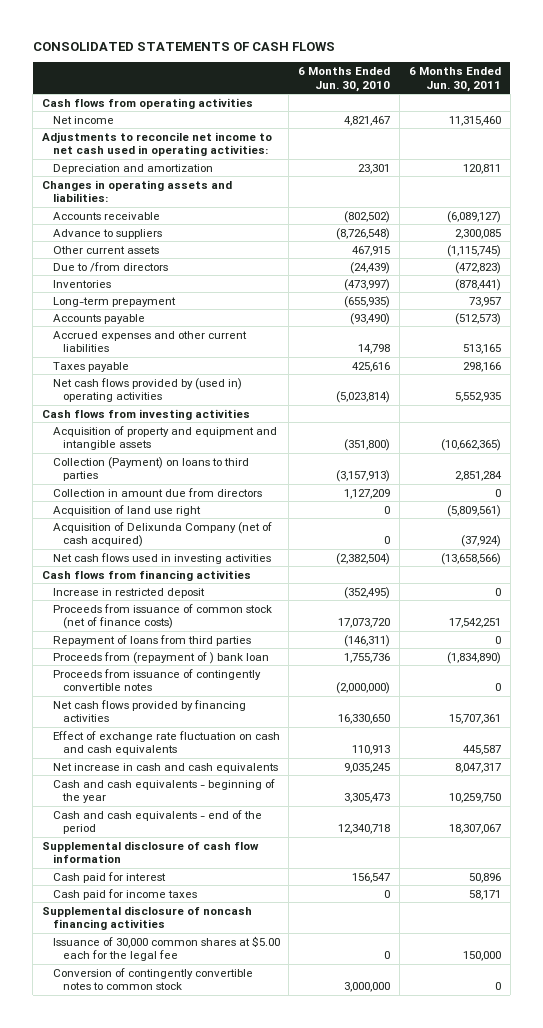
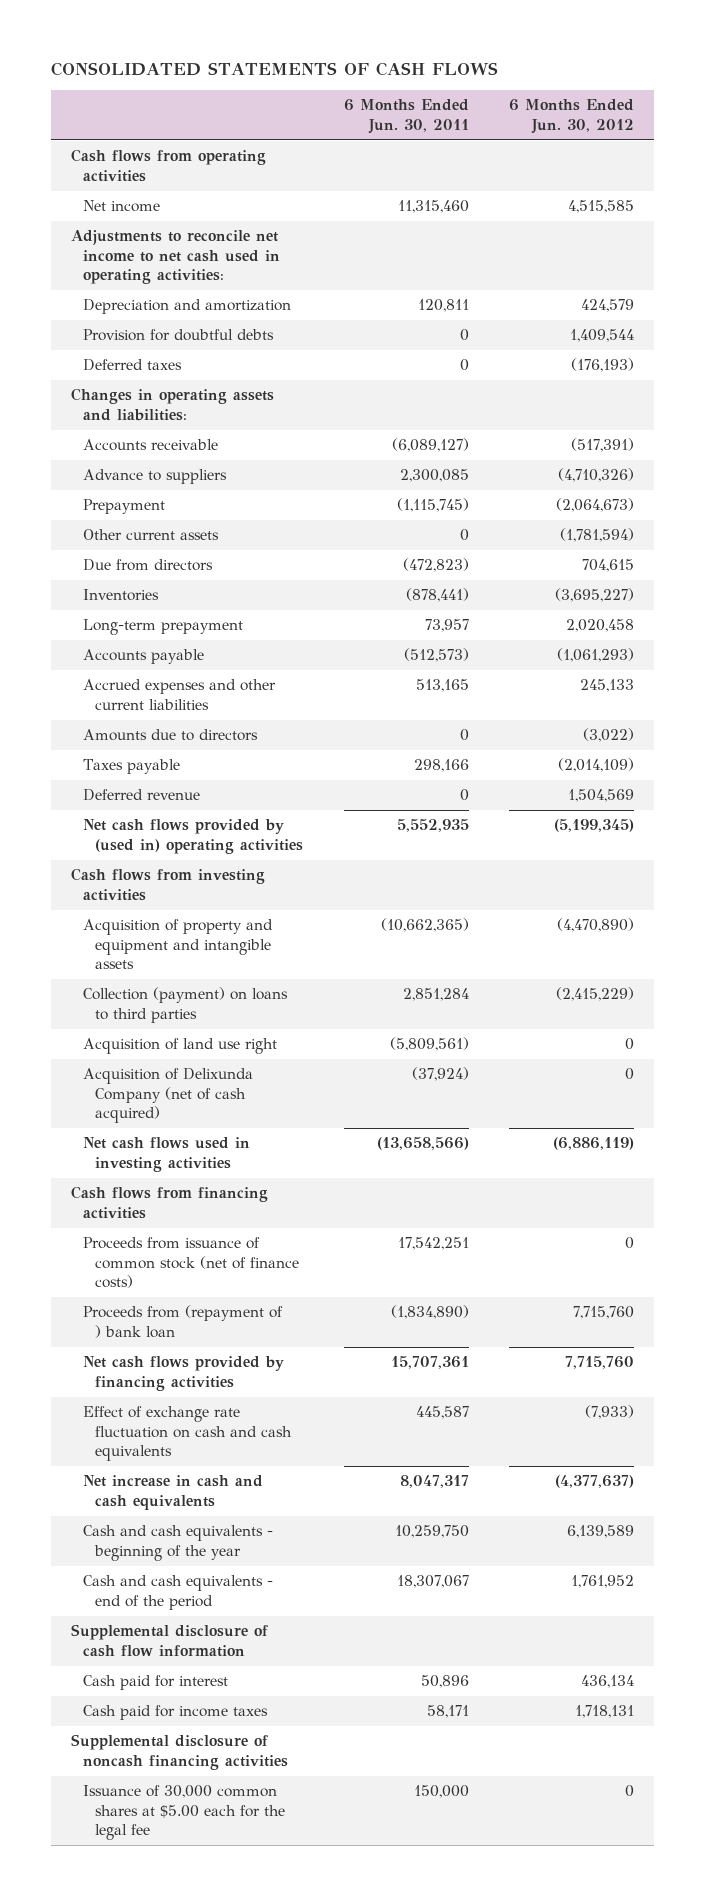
- | 6 Months Ended Jun. 30, 2010 | 6 Months Ended Jun. 30, 2011
+ | 6 Months Ended Jun. 30, 2011 | 6 Months Ended Jun. 30, 2012
+ Provision for doubtful debts | 0 | 1,409,544
+ Deferred taxes | 0 | (176,193)
- Other current assets | 467,915 | (1,115,745)
- Due to /from directors | (24,439) | (472,823)
+ Prepayment | (1,115,745) | (2,064,673)
+ Other current assets | 0 | (1,781,594)
+ Due from directors | (472,823) | 704,615
+ Amounts due to directors | 0 | (3,022)
+ Deferred revenue | 0 | 1,504,569
- Collection (Payment) on loans to third parties | (3,157,913) | 2,851,284
- Collection in amount due from directors | 1,127,209 | 0
+ Collection (payment) on loans to third parties | 2,851,284 | (2,415,229)
- Increase in restricted deposit | (352,495) | 0
- Repayment of loans from third parties | (146,311) | 0
- Proceeds from issuance of contingently convertible notes | (2,000,000) | 0
- Conversion of contingently convertible notes to common stock | 3,000,000 | 0

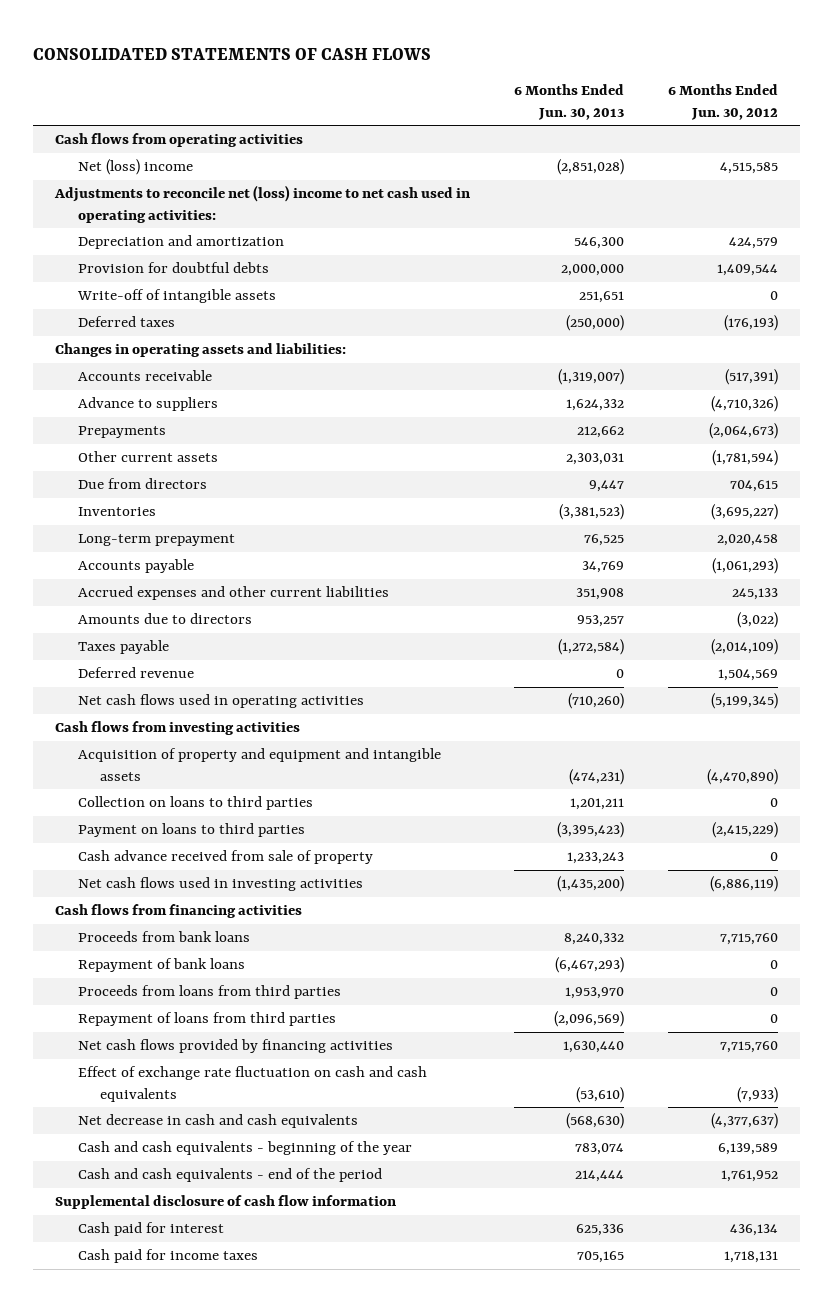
- | 6 Months Ended Jun. 30, 2011 | 6 Months Ended Jun. 30, 2012
+ | 6 Months Ended Jun. 30, 2013 | 6 Months Ended Jun. 30, 2012
- Net income | 11,315,460 | 4,515,585
- Adjustments to reconcile net income to net cash used in operating activities:
+ Net (loss) income | (2,851,028) | 4,515,585
+ Adjustments to reconcile net (loss) income to net cash used in operating activities:
+ Write-off of intangible assets | 251,651 | 0
- Prepayment | (1,115,745) | (2,064,673)
+ Prepayments | 212,662 | (2,064,673)
- Net cash flows provided by (used in) operating activities | 5,552,935 | (5,199,345)
+ Net cash flows used in operating activities | (710,260) | (5,199,345)
- Collection (payment) on loans to third parties | 2,851,284 | (2,415,229)
- Acquisition of land use right | (5,809,561) | 0
- Acquisition of Delixunda Company (net of cash acquired) | (37,924) | 0
+ Collection on loans to third parties | 1,201,211 | 0
+ Payment on loans to third parties | (3,395,423) | (2,415,229)
+ Cash advance received from sale of property | 1,233,243 | 0
- Proceeds from issuance of common stock (net of finance costs) | 17,542,251 | 0
- Proceeds from (repayment of ) bank loan | (1,834,890) | 7,715,760
+ Proceeds from bank loans | 8,240,332 | 7,715,760
+ Repayment of bank loans | (6,467,293) | 0
+ Proceeds from loans from third parties | 1,953,970 | 0
+ Repayment of loans from third parties | (2,096,569) | 0
- Net increase in cash and cash equivalents | 8,047,317 | (4,377,637)
+ Net decrease in cash and cash equivalents | (568,630) | (4,377,637)
- Supplemental disclosure of noncash financing activities
- Issuance of 30,000 common shares at $5.00 each for the legal fee | 150,000 | 0

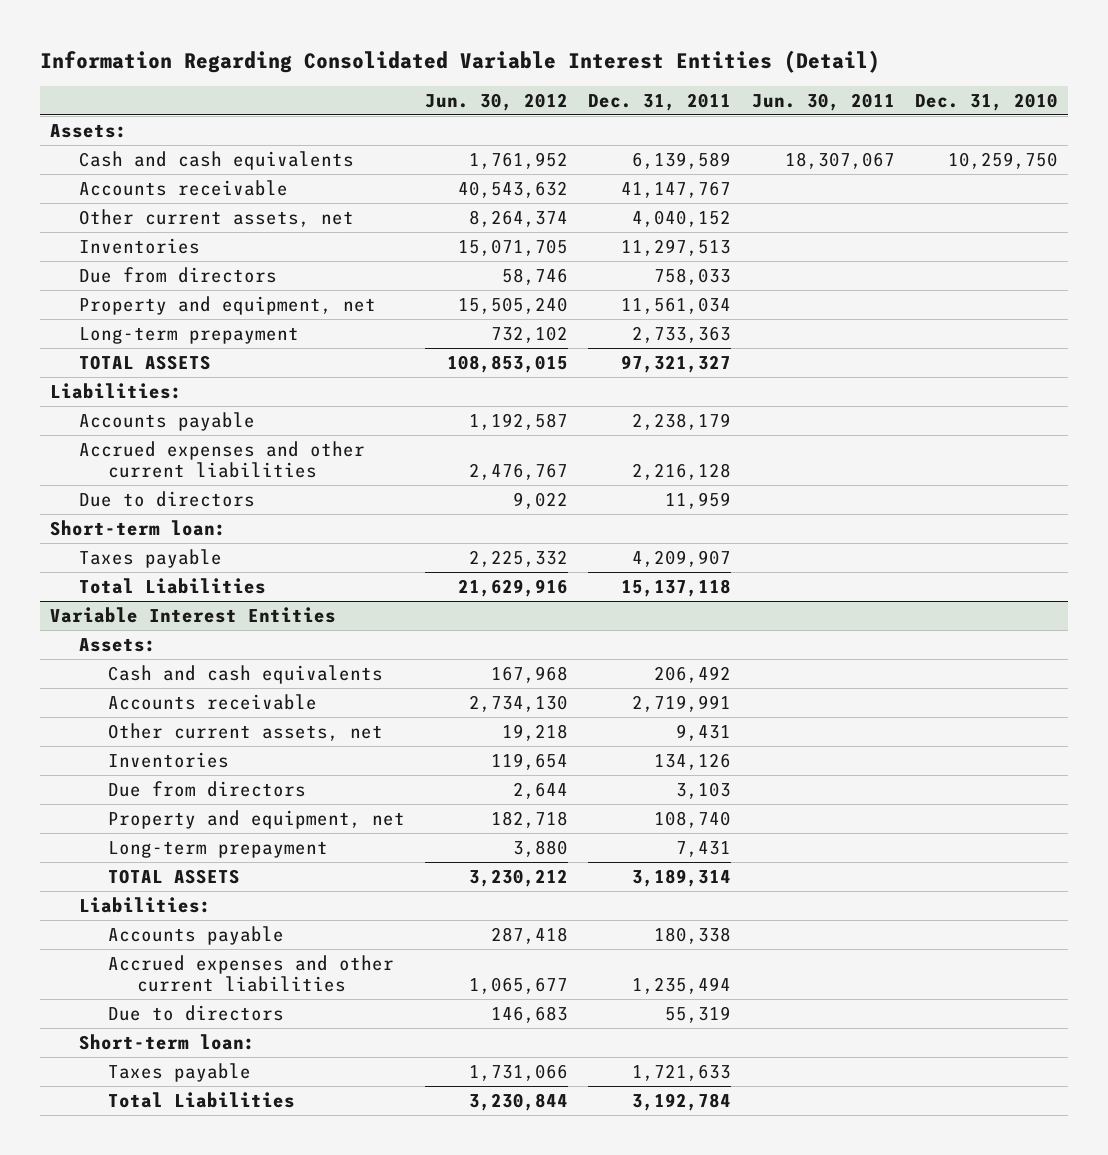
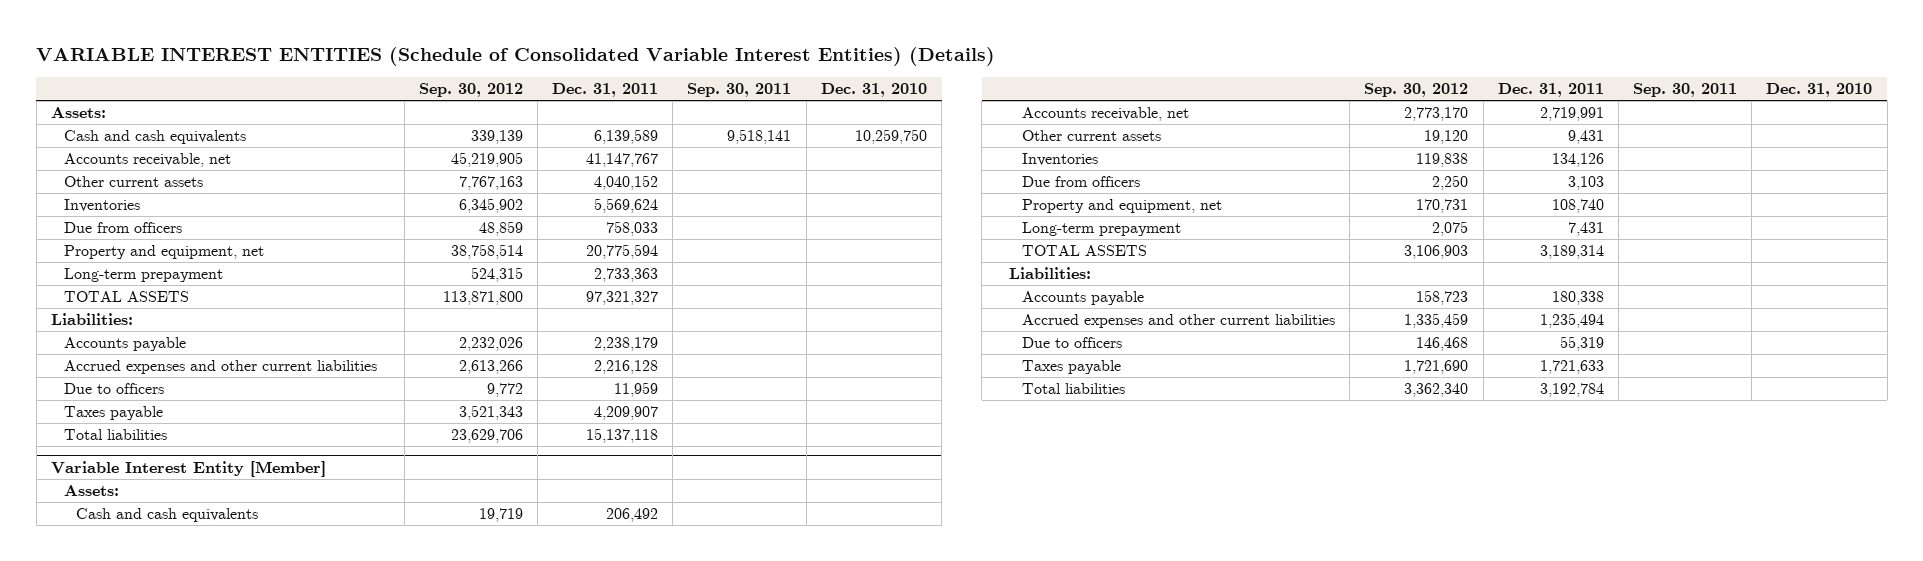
- Information Regarding Consolidated Variable Interest Entities (Detail)
+ VARIABLE INTEREST ENTITIES (Schedule of Consolidated Variable Interest Entities) (Details)
- | Jun. 30, 2012 | Dec. 31, 2011 | Jun. 30, 2011 | Dec. 31, 2010
+ | Sep. 30, 2012 | Dec. 31, 2011 | Sep. 30, 2011 | Dec. 31, 2010
- Accounts receivable | 40,543,632 | 41,147,767 | |
- Other current assets, net | 8,264,374 | 4,040,152 | |
- Inventories | 15,071,705 | 11,297,513 | |
- Due from directors | 58,746 | 758,033 | |
- Property and equipment, net | 15,505,240 | 11,561,034 | |
+ Accounts receivable, net | 45,219,905 | 41,147,767 | |
+ Other current assets | 7,767,163 | 4,040,152 | |
+ Inventories | 6,345,902 | 5,569,624 | |
+ Due from officers | 48,859 | 758,033 | |
+ Property and equipment, net | 38,758,514 | 20,775,594 | |
- Due to directors | 9,022 | 11,959 | |
- Short-term loan:
+ Due to officers | 9,772 | 11,959 | |
- Total Liabilities | 21,629,916 | 15,137,118 | |
- Variable Interest Entities
+ Total liabilities | 23,629,706 | 15,137,118 | |
+ Variable Interest Entity [Member]
- Accounts receivable | 2,734,130 | 2,719,991 | |
- Other current assets, net | 19,218 | 9,431 | |
+ Accounts receivable, net | 2,773,170 | 2,719,991 | |
+ Other current assets | 19,120 | 9,431 | |
- Due from directors | 2,644 | 3,103 | |
+ Due from officers | 2,250 | 3,103 | |
- Due to directors | 146,683 | 55,319 | |
- Short-term loan:
+ Due to officers | 146,468 | 55,319 | |
- Total Liabilities | 3,230,844 | 3,192,784 | |
+ Total liabilities | 3,362,340 | 3,192,784 | |

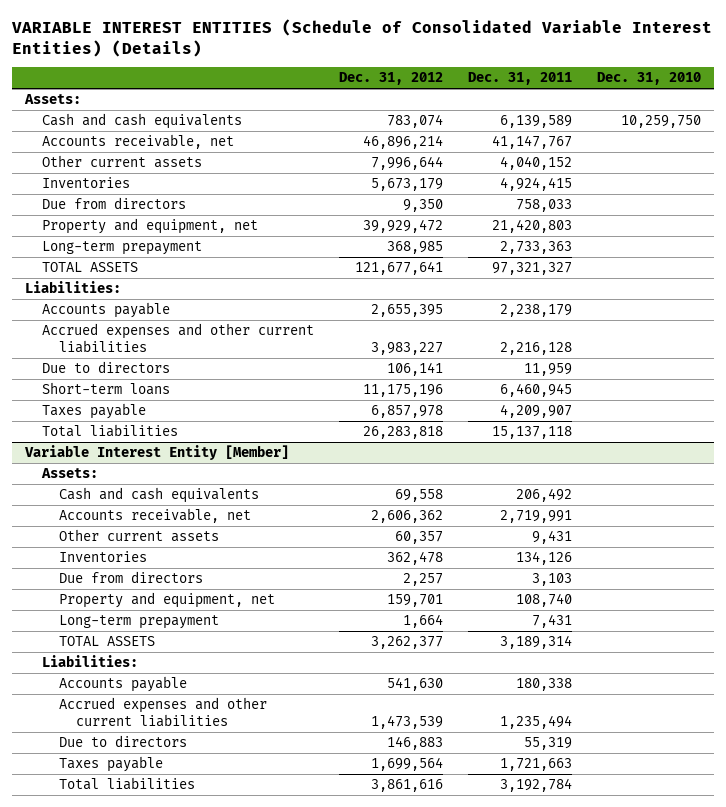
- | Sep. 30, 2012 | Dec. 31, 2011 | Sep. 30, 2011 | Dec. 31, 2010
+ | Dec. 31, 2012 | Dec. 31, 2011 | Dec. 31, 2010
- Inventories | 6,345,902 | 5,569,624 | |
- Due from officers | 48,859 | 758,033 | |
- Property and equipment, net | 38,758,514 | 20,775,594 | |
+ Inventories | 5,673,179 | 4,924,415 |
+ Due from directors | 9,350 | 758,033 |
+ Property and equipment, net | 39,929,472 | 21,420,803 |
- Due to officers | 9,772 | 11,959 | |
+ Due to directors | 106,141 | 11,959 |
+ Short-term loans | 11,175,196 | 6,460,945 |
@ Variable Interest Entity [Member]
- Due from officers | 2,250 | 3,103 | |
+ Due from directors | 2,257 | 3,103 |
- Due to officers | 146,468 | 55,319 | |
- Taxes payable | 1,721,690 | 1,721,633 | |
+ Due to directors | 146,883 | 55,319 |
+ Taxes payable | 1,699,564 | 1,721,663 |

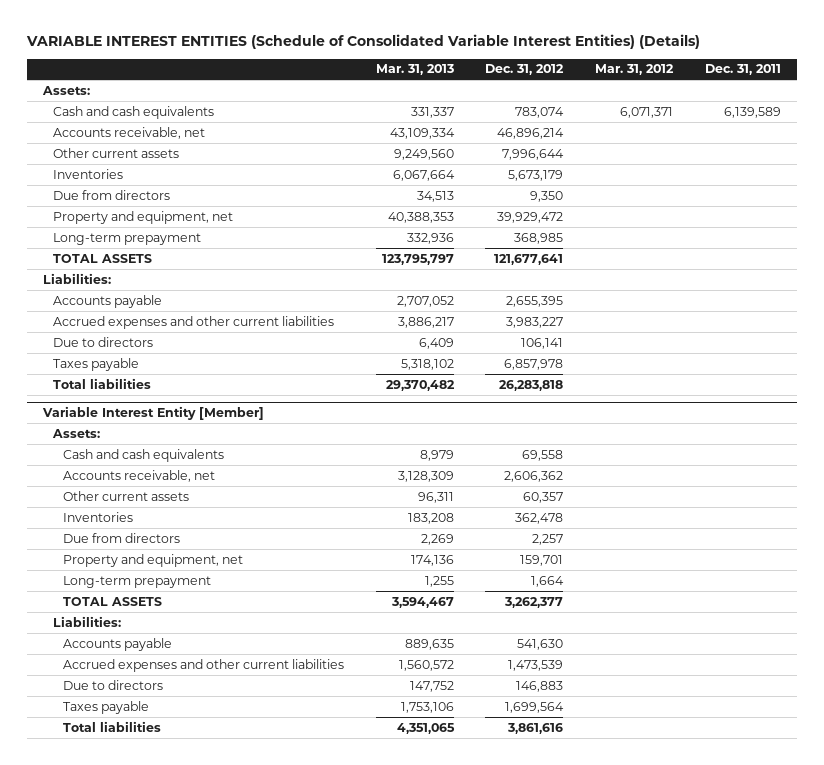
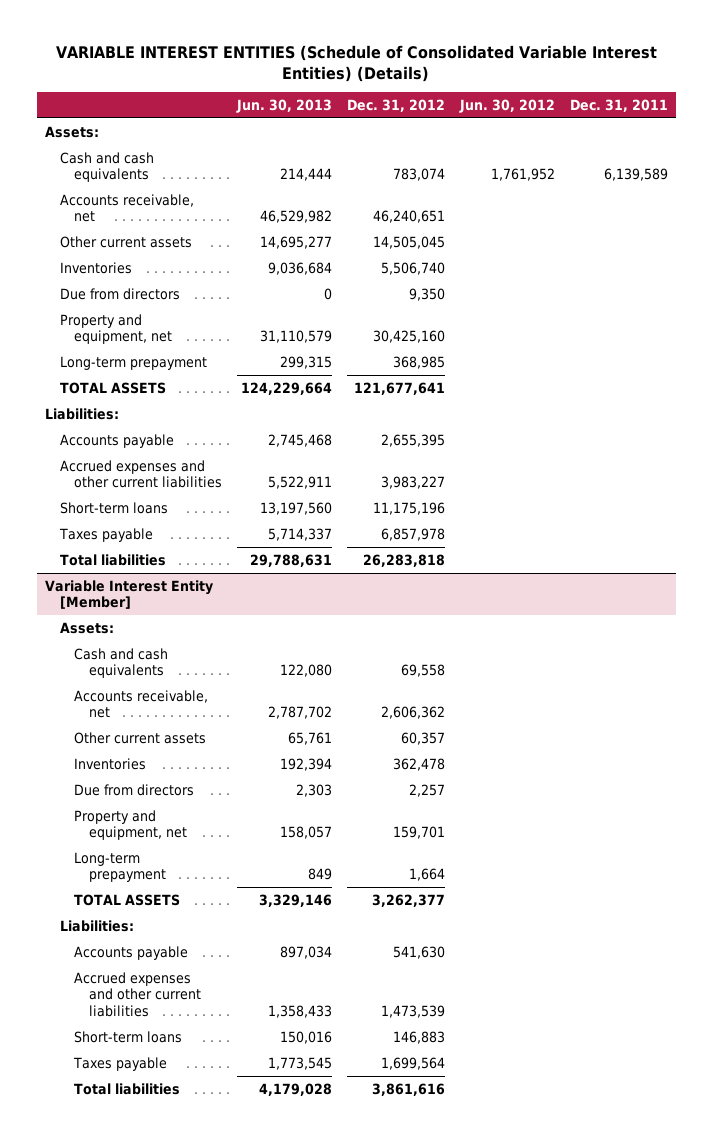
- | Mar. 31, 2013 | Dec. 31, 2012 | Mar. 31, 2012 | Dec. 31, 2011
+ | Jun. 30, 2013 | Dec. 31, 2012 | Jun. 30, 2012 | Dec. 31, 2011
- Accounts receivable, net | 43,109,334 | 46,896,214 | |
- Other current assets | 9,249,560 | 7,996,644 | |
- Inventories | 6,067,664 | 5,673,179 | |
+ Accounts receivable, net | 46,529,982 | 46,240,651 | |
+ Other current assets | 14,695,277 | 14,505,045 | |
+ Inventories | 9,036,684 | 5,506,740 | |
- Property and equipment, net | 40,388,353 | 39,929,472 | |
+ Property and equipment, net | 31,110,579 | 30,425,160 | |
- Due to directors | 6,409 | 106,141 | |
+ Short-term loans | 13,197,560 | 11,175,196 | |
@ Variable Interest Entity [Member]
- Due to directors | 147,752 | 146,883 | |
+ Short-term loans | 150,016 | 146,883 | |

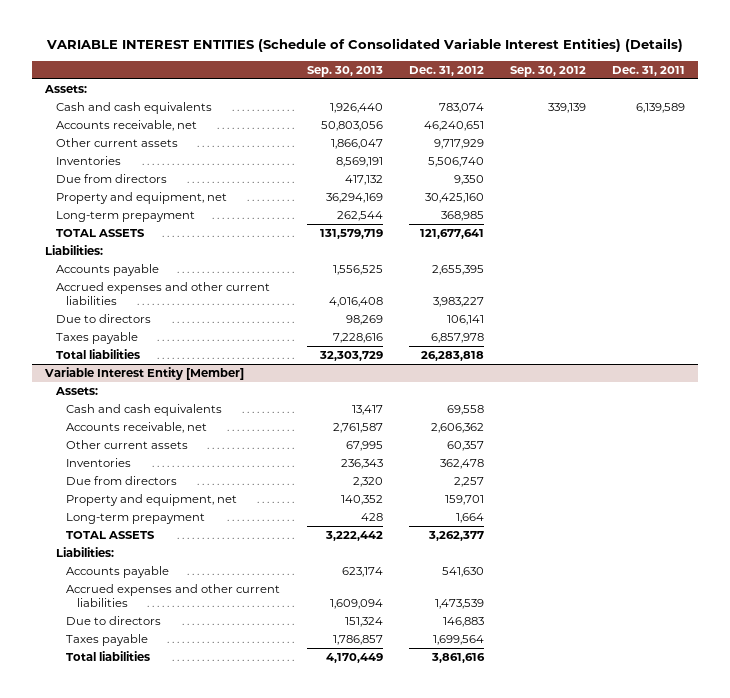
- | Jun. 30, 2013 | Dec. 31, 2012 | Jun. 30, 2012 | Dec. 31, 2011
+ | Sep. 30, 2013 | Dec. 31, 2012 | Sep. 30, 2012 | Dec. 31, 2011
- Other current assets | 14,695,277 | 14,505,045 | |
+ Other current assets | 1,866,047 | 9,717,929 | |
- Short-term loans | 13,197,560 | 11,175,196 | |
+ Due to directors | 98,269 | 106,141 | |
@ Variable Interest Entity [Member]
- Short-term loans | 150,016 | 146,883 | |
+ Due to directors | 151,324 | 146,883 | |

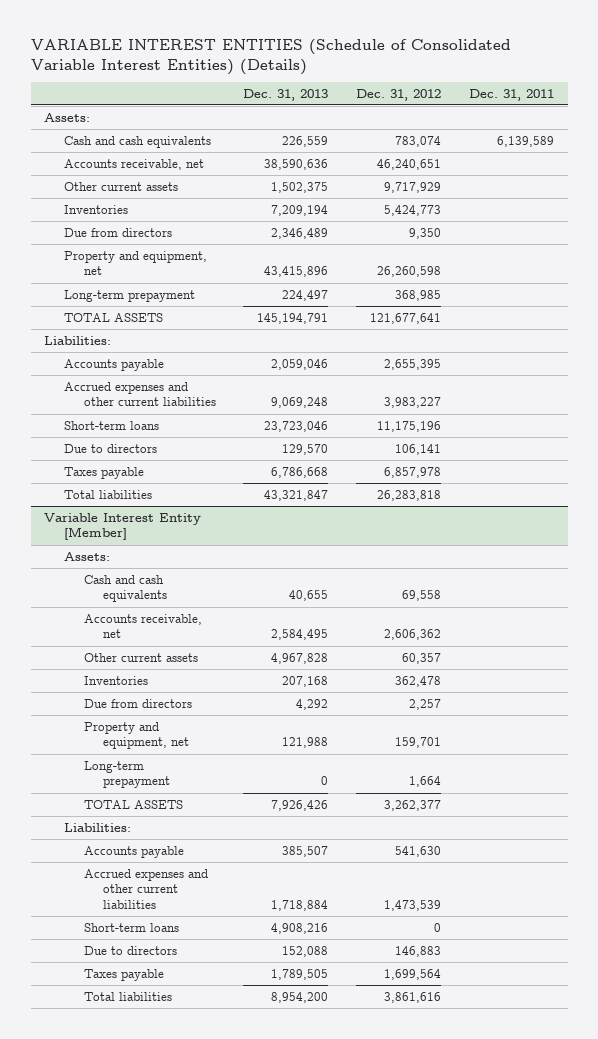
- | Sep. 30, 2013 | Dec. 31, 2012 | Sep. 30, 2012 | Dec. 31, 2011
+ | Dec. 31, 2013 | Dec. 31, 2012 | Dec. 31, 2011
- Inventories | 8,569,191 | 5,506,740 | |
+ Inventories | 7,209,194 | 5,424,773 |
- Property and equipment, net | 36,294,169 | 30,425,160 | |
+ Property and equipment, net | 43,415,896 | 26,260,598 |
+ Short-term loans | 23,723,046 | 11,175,196 |
@ Variable Interest Entity [Member]
+ Short-term loans | 4,908,216 | 0 |

